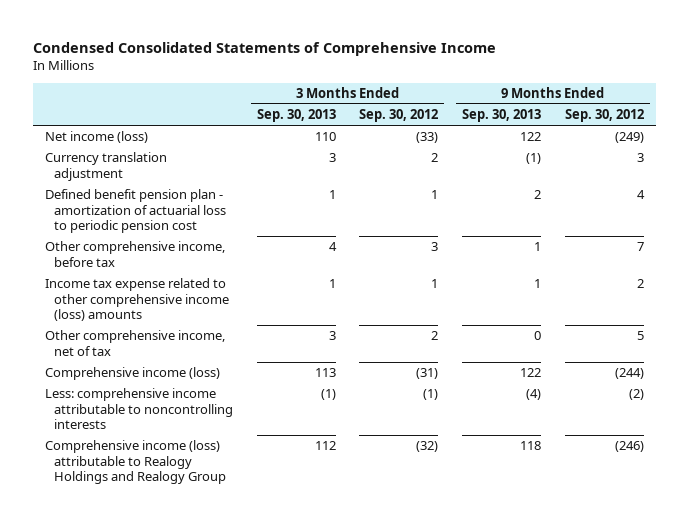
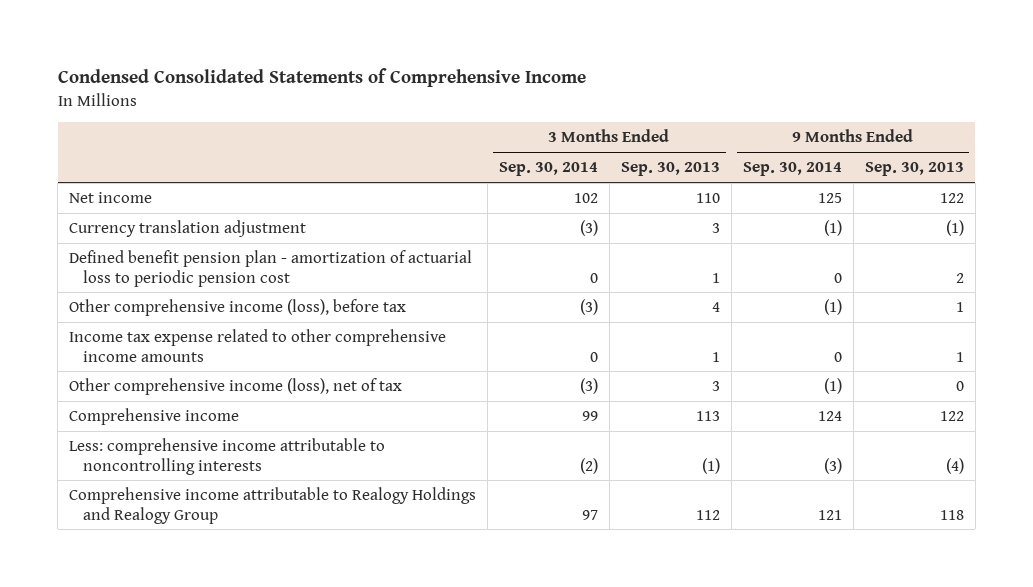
- | 3 Months Ended Sep. 30, 2013 | 3 Months Ended Sep. 30, 2012 | 9 Months Ended Sep. 30, 2013 | 9 Months Ended Sep. 30, 2012
+ | 3 Months Ended Sep. 30, 2014 | 3 Months Ended Sep. 30, 2013 | 9 Months Ended Sep. 30, 2014 | 9 Months Ended Sep. 30, 2013
- Net income (loss) | 110 | (33) | 122 | (249)
+ Net income | 102 | 110 | 125 | 122
- Other comprehensive income, before tax | 4 | 3 | 1 | 7
- Income tax expense related to other comprehensive income (loss) amounts | 1 | 1 | 1 | 2
- Other comprehensive income, net of tax | 3 | 2 | 0 | 5
- Comprehensive income (loss) | 113 | (31) | 122 | (244)
+ Other comprehensive income (loss), before tax | (3) | 4 | (1) | 1
+ Income tax expense related to other comprehensive income amounts | 0 | 1 | 0 | 1
+ Other comprehensive income (loss), net of tax | (3) | 3 | (1) | 0
+ Comprehensive income | 99 | 113 | 124 | 122
- Comprehensive income (loss) attributable to Realogy Holdings and Realogy Group | 112 | (32) | 118 | (246)
+ Comprehensive income attributable to Realogy Holdings and Realogy Group | 97 | 112 | 121 | 118

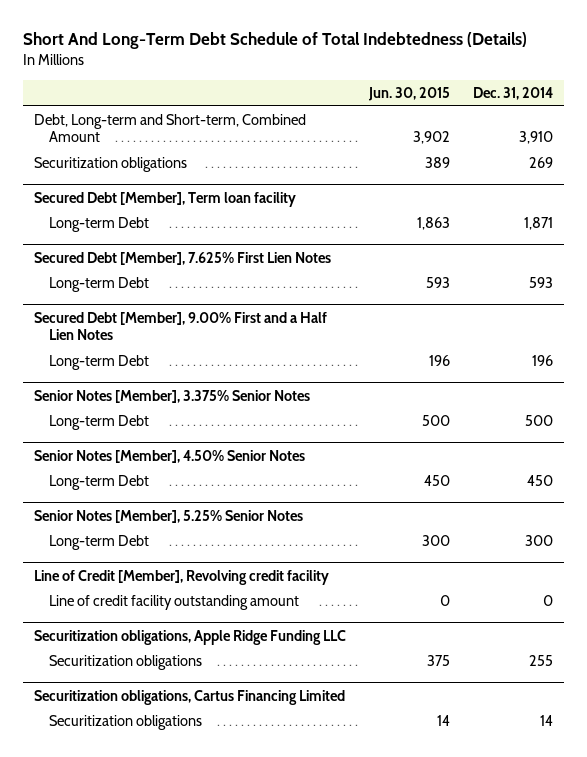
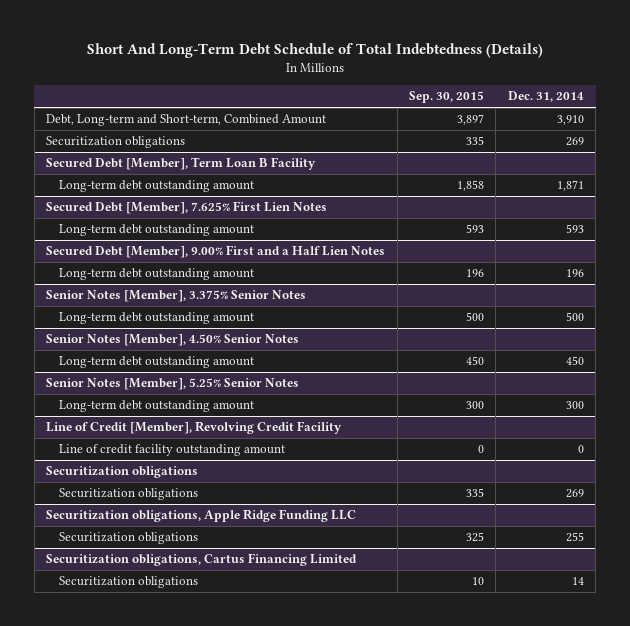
- | Jun. 30, 2015 | Dec. 31, 2014
+ | Sep. 30, 2015 | Dec. 31, 2014
- Secured Debt [Member], Term loan facility
- Long-term Debt | 1,863 | 1,871
+ Secured Debt [Member], Term Loan B Facility
+ Long-term debt outstanding amount | 1,858 | 1,871
@ Secured Debt [Member], 7.625% First Lien Notes
- Long-term Debt | 593 | 593
+ Long-term debt outstanding amount | 593 | 593
@ Secured Debt [Member], 9.00% First and a Half Lien Notes
- Long-term Debt | 196 | 196
+ Long-term debt outstanding amount | 196 | 196
@ Senior Notes [Member], 3.375% Senior Notes
- Long-term Debt | 500 | 500
+ Long-term debt outstanding amount | 500 | 500
@ Senior Notes [Member], 4.50% Senior Notes
- Long-term Debt | 450 | 450
+ Long-term debt outstanding amount | 450 | 450
@ Senior Notes [Member], 5.25% Senior Notes
- Long-term Debt | 300 | 300
- Line of Credit [Member], Revolving credit facility
@ Senior Notes [Member], 5.25% Senior Notes
+ Long-term debt outstanding amount | 300 | 300
+ Line of Credit [Member], Revolving Credit Facility
+ Securitization obligations
+ Securitization obligations | 335 | 269

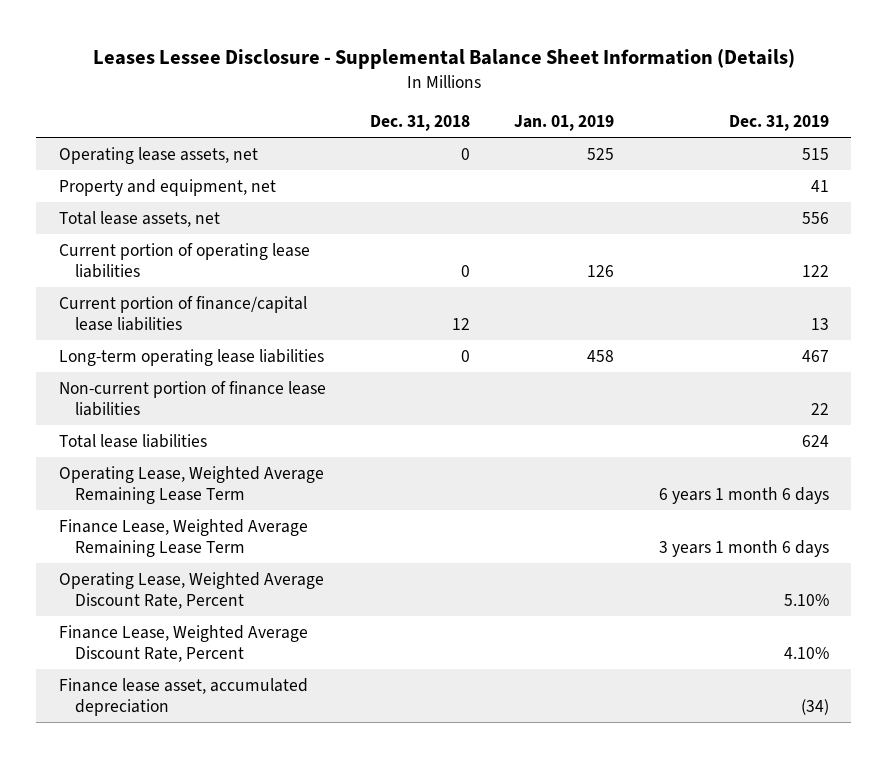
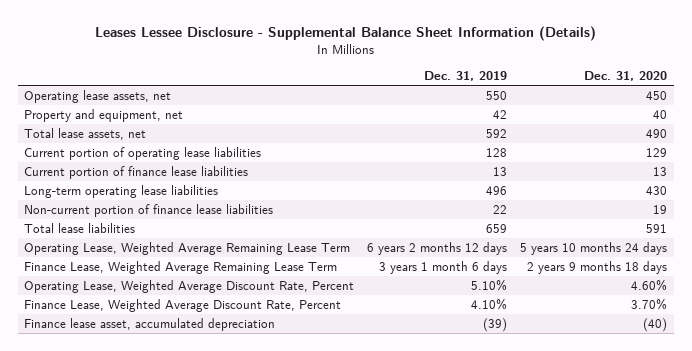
- | Dec. 31, 2018 | Jan. 01, 2019 | Dec. 31, 2019
+ | Dec. 31, 2019 | Dec. 31, 2020
- Operating lease assets, net | 0 | 525 | 515
- Property and equipment, net | | | 41
- Total lease assets, net | | | 556
- Current portion of operating lease liabilities | 0 | 126 | 122
- Current portion of finance/capital lease liabilities | 12 | | 13
- Long-term operating lease liabilities | 0 | 458 | 467
+ Operating lease assets, net | 550 | 450
+ Property and equipment, net | 42 | 40
+ Total lease assets, net | 592 | 490
+ Current portion of operating lease liabilities | 128 | 129
+ Current portion of finance lease liabilities | 13 | 13
+ Long-term operating lease liabilities | 496 | 430
- Total lease liabilities | | | 624
- Operating Lease, Weighted Average Remaining Lease Term | | | 6 years 1 month 6 days
+ Total lease liabilities | 659 | 591
+ Operating Lease, Weighted Average Remaining Lease Term | 6 years 2 months 12 days | 5 years 10 months 24 days
- Finance lease asset, accumulated depreciation | | | (34)
+ Finance lease asset, accumulated depreciation | (39) | (40)

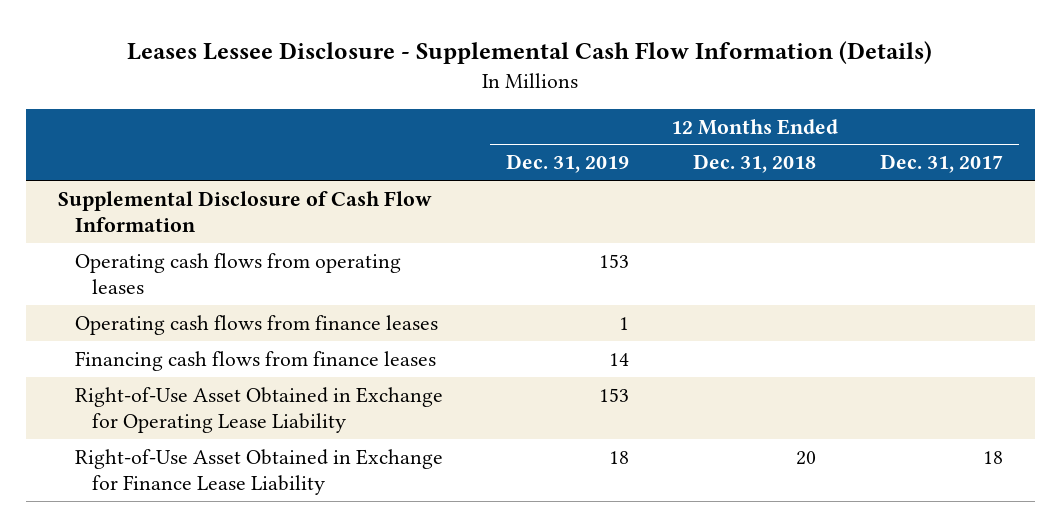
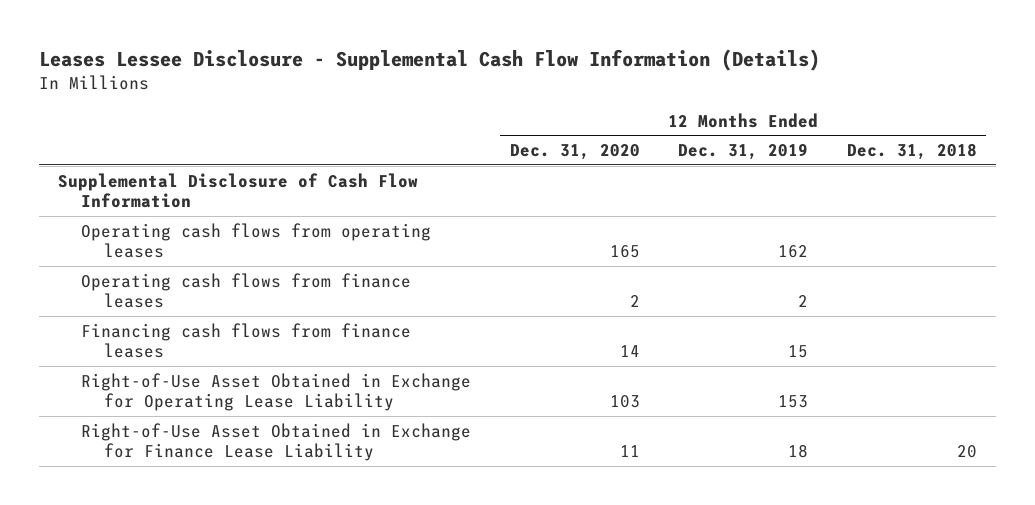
- | 12 Months Ended Dec. 31, 2019 | 12 Months Ended Dec. 31, 2018 | 12 Months Ended Dec. 31, 2017
+ | 12 Months Ended Dec. 31, 2020 | 12 Months Ended Dec. 31, 2019 | 12 Months Ended Dec. 31, 2018
- Operating cash flows from operating leases | 153 | |
- Operating cash flows from finance leases | 1 | |
- Financing cash flows from finance leases | 14 | |
+ Operating cash flows from operating leases | 165 | 162 |
+ Operating cash flows from finance leases | 2 | 2 |
+ Financing cash flows from finance leases | 14 | 15 |

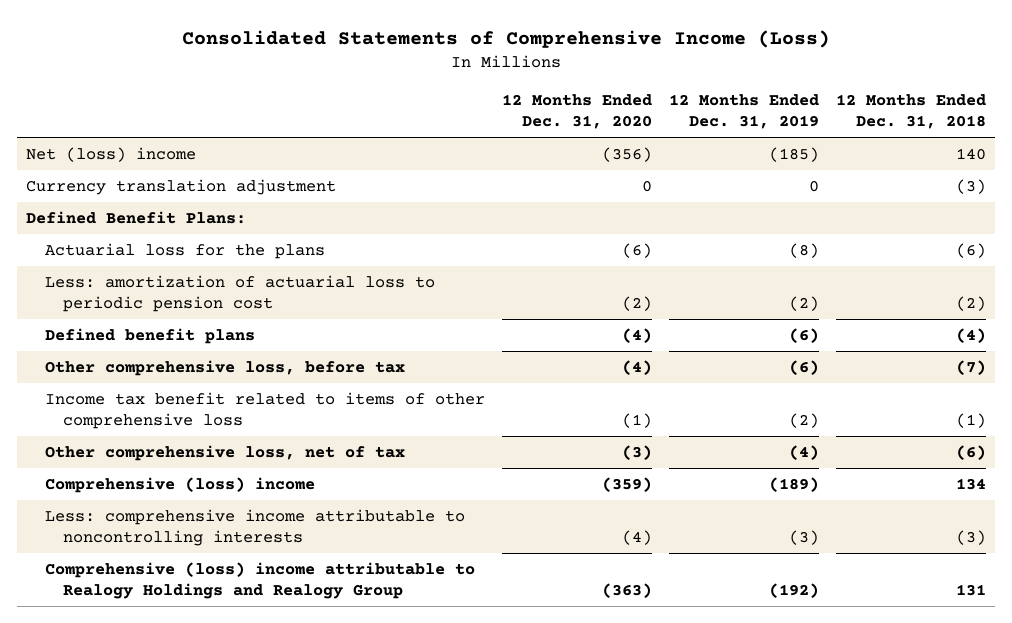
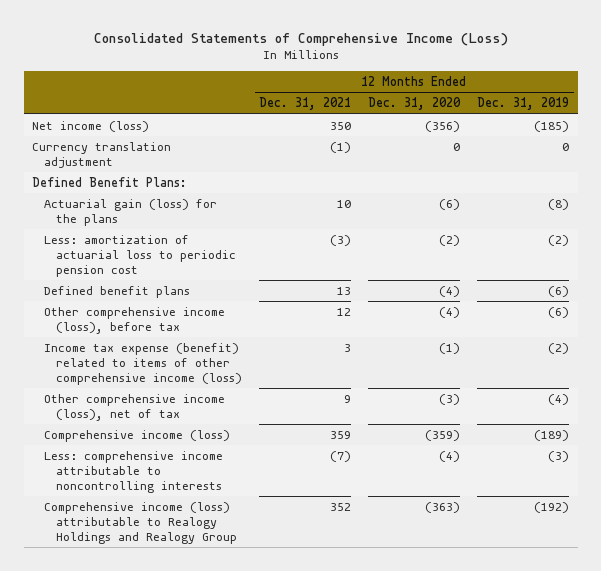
- | 12 Months Ended Dec. 31, 2020 | 12 Months Ended Dec. 31, 2019 | 12 Months Ended Dec. 31, 2018
+ | 12 Months Ended Dec. 31, 2021 | 12 Months Ended Dec. 31, 2020 | 12 Months Ended Dec. 31, 2019
- Net (loss) income | (356) | (185) | 140
+ Net income (loss) | 350 | (356) | (185)
- Actuarial loss for the plans | (6) | (8) | (6)
+ Actuarial gain (loss) for the plans | 10 | (6) | (8)
- Other comprehensive loss, before tax | (4) | (6) | (7)
- Income tax benefit related to items of other comprehensive loss | (1) | (2) | (1)
- Other comprehensive loss, net of tax | (3) | (4) | (6)
- Comprehensive (loss) income | (359) | (189) | 134
+ Other comprehensive income (loss), before tax | 12 | (4) | (6)
+ Income tax expense (benefit) related to items of other comprehensive income (loss) | 3 | (1) | (2)
+ Other comprehensive income (loss), net of tax | 9 | (3) | (4)
+ Comprehensive income (loss) | 359 | (359) | (189)
- Comprehensive (loss) income attributable to Realogy Holdings and Realogy Group | (363) | (192) | 131
+ Comprehensive income (loss) attributable to Realogy Holdings and Realogy Group | 352 | (363) | (192)

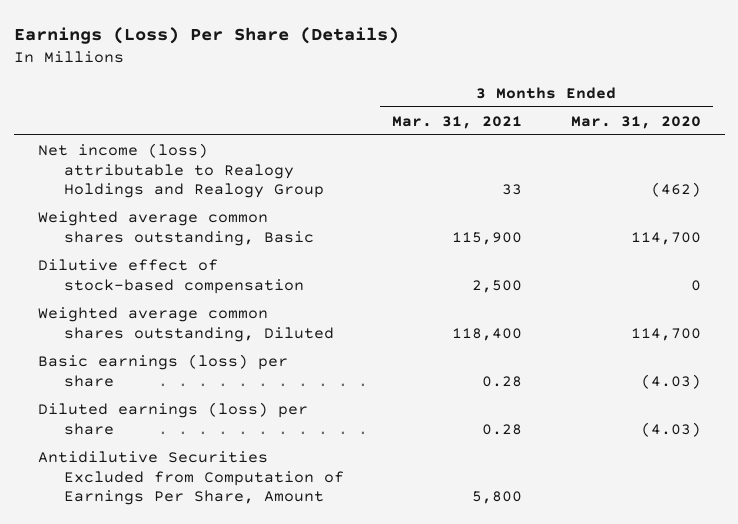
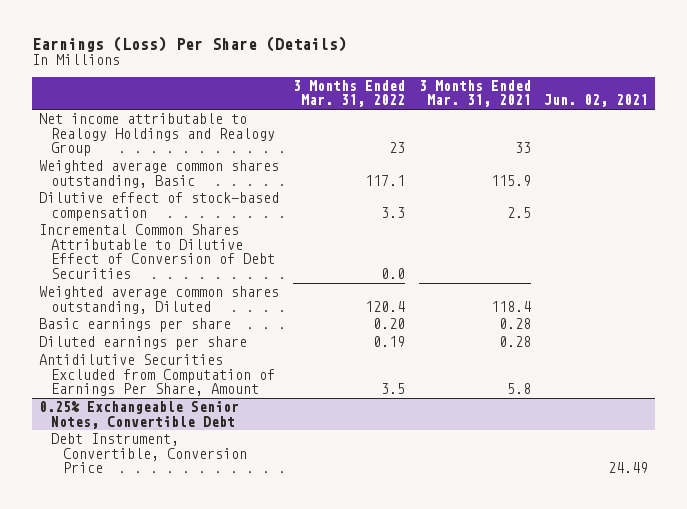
- | 3 Months Ended Mar. 31, 2021 | 3 Months Ended Mar. 31, 2020
+ | 3 Months Ended Mar. 31, 2022 | 3 Months Ended Mar. 31, 2021 | Jun. 02, 2021
- Net income (loss) attributable to Realogy Holdings and Realogy Group | 33 | (462)
- Weighted average common shares outstanding, Basic | 115,900 | 114,700
- Dilutive effect of stock-based compensation | 2,500 | 0
- Weighted average common shares outstanding, Diluted | 118,400 | 114,700
- Basic earnings (loss) per share | 0.28 | (4.03)
- Diluted earnings (loss) per share | 0.28 | (4.03)
- Antidilutive Securities Excluded from Computation of Earnings Per Share, Amount | 5,800 |
+ Net income attributable to Realogy Holdings and Realogy Group | 23 | 33 |
+ Weighted average common shares outstanding, Basic | 117.1 | 115.9 |
+ Dilutive effect of stock-based compensation | 3.3 | 2.5 |
+ Incremental Common Shares Attributable to Dilutive Effect of Conversion of Debt Securities | 0.0 | |
+ Weighted average common shares outstanding, Diluted | 120.4 | 118.4 |
+ Basic earnings per share | 0.20 | 0.28 |
+ Diluted earnings per share | 0.19 | 0.28 |
+ Antidilutive Securities Excluded from Computation of Earnings Per Share, Amount | 3.5 | 5.8 |
+ 0.25% Exchangeable Senior Notes, Convertible Debt
+ Debt Instrument, Convertible, Conversion Price | | | 24.49

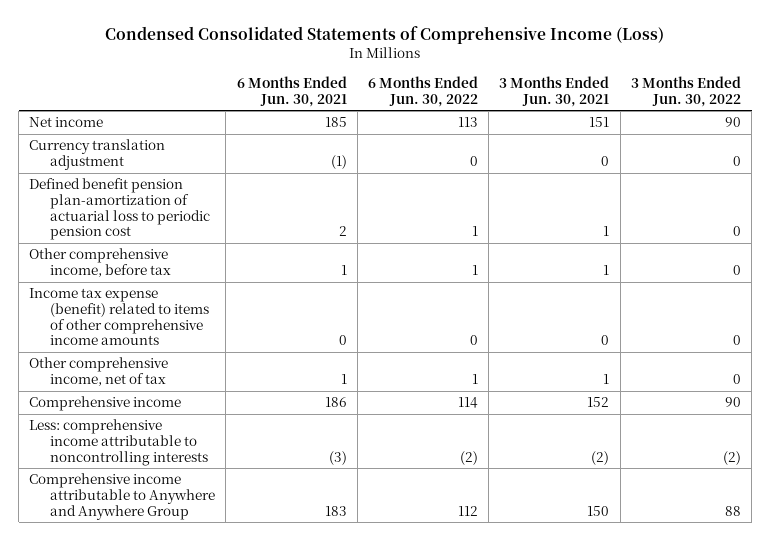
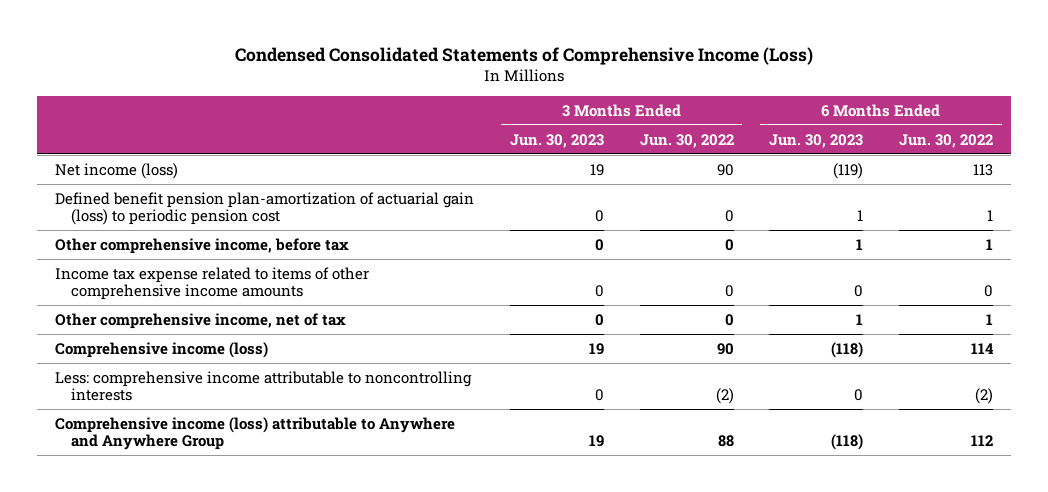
- | 6 Months Ended Jun. 30, 2021 | 6 Months Ended Jun. 30, 2022 | 3 Months Ended Jun. 30, 2021 | 3 Months Ended Jun. 30, 2022
+ | 3 Months Ended Jun. 30, 2023 | 3 Months Ended Jun. 30, 2022 | 6 Months Ended Jun. 30, 2023 | 6 Months Ended Jun. 30, 2022
- Net income | 185 | 113 | 151 | 90
- Currency translation adjustment | (1) | 0 | 0 | 0
- Defined benefit pension plan-amortization of actuarial loss to periodic pension cost | 2 | 1 | 1 | 0
+ Net income (loss) | 19 | 90 | (119) | 113
+ Defined benefit pension plan-amortization of actuarial gain (loss) to periodic pension cost | 0 | 0 | 1 | 1
- Income tax expense (benefit) related to items of other comprehensive income amounts | 0 | 0 | 0 | 0
+ Income tax expense related to items of other comprehensive income amounts | 0 | 0 | 0 | 0
- Comprehensive income | 186 | 114 | 152 | 90
+ Comprehensive income (loss) | 19 | 90 | (118) | 114
- Comprehensive income attributable to Anywhere and Anywhere Group | 183 | 112 | 150 | 88
+ Comprehensive income (loss) attributable to Anywhere and Anywhere Group | 19 | 88 | (118) | 112

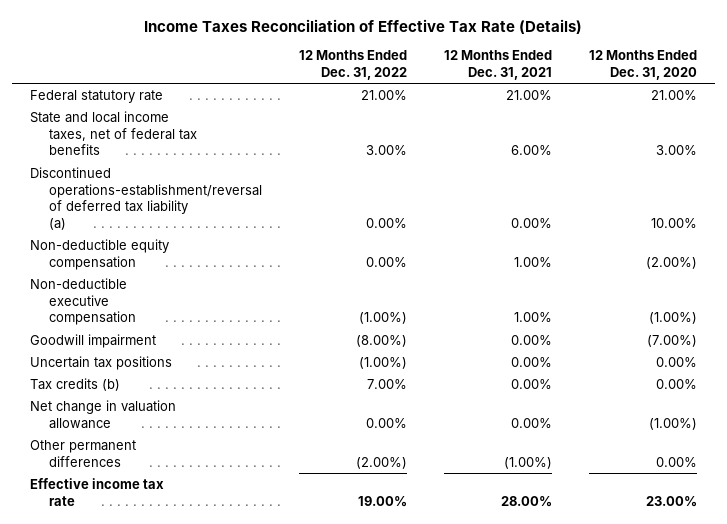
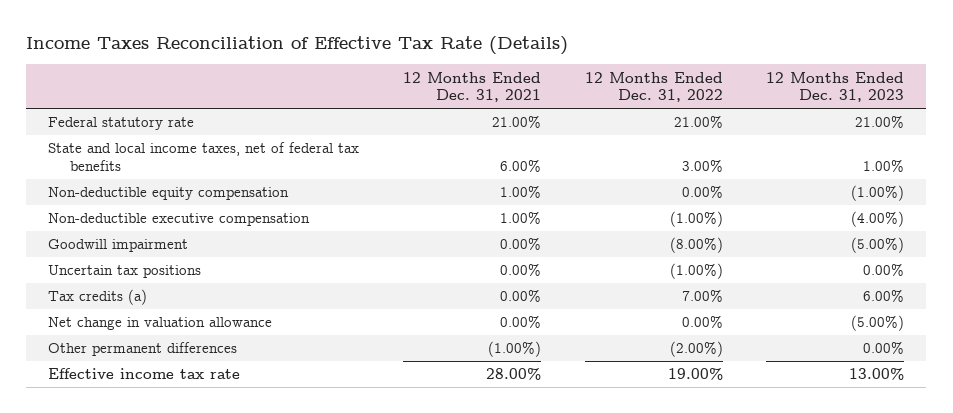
- | 12 Months Ended Dec. 31, 2022 | 12 Months Ended Dec. 31, 2021 | 12 Months Ended Dec. 31, 2020
+ | 12 Months Ended Dec. 31, 2021 | 12 Months Ended Dec. 31, 2022 | 12 Months Ended Dec. 31, 2023
- Discontinued operations-establishment/reversal of deferred tax liability (a) | 0.00% | 0.00% | 10.00%
- Tax credits (b) | 7.00% | 0.00% | 0.00%
+ Tax credits (a) | 0.00% | 7.00% | 6.00%

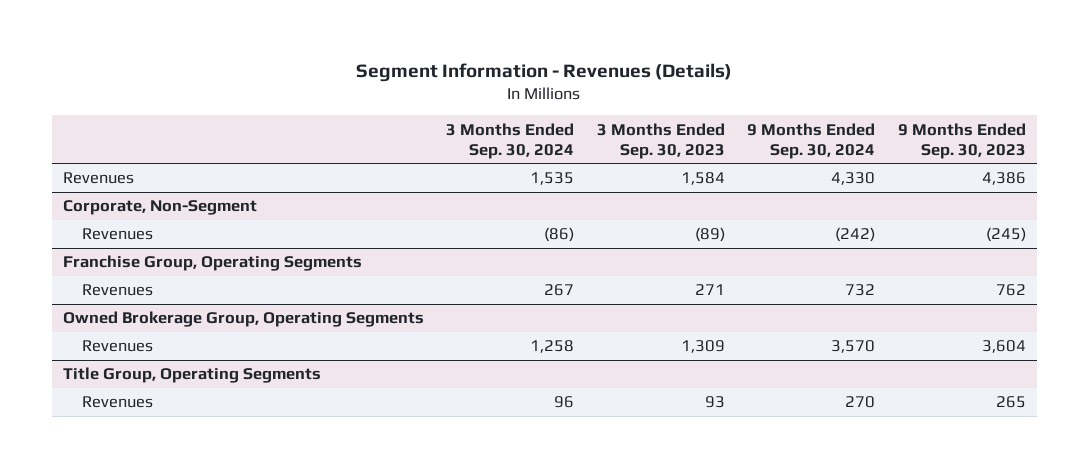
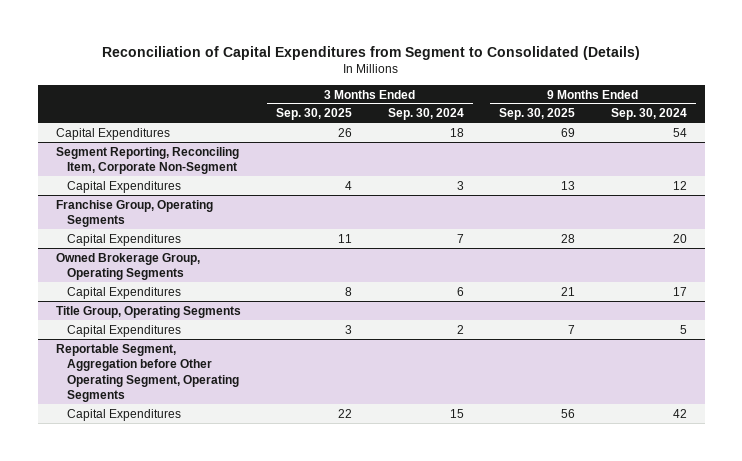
- Segment Information - Revenues (Details)
+ Reconciliation of Capital Expenditures from Segment to Consolidated (Details)
- | 3 Months Ended Sep. 30, 2024 | 3 Months Ended Sep. 30, 2023 | 9 Months Ended Sep. 30, 2024 | 9 Months Ended Sep. 30, 2023
+ | 3 Months Ended Sep. 30, 2025 | 3 Months Ended Sep. 30, 2024 | 9 Months Ended Sep. 30, 2025 | 9 Months Ended Sep. 30, 2024
- Revenues | 1,535 | 1,584 | 4,330 | 4,386
- Corporate, Non-Segment
- Revenues | (86) | (89) | (242) | (245)
+ Capital Expenditures | 26 | 18 | 69 | 54
+ Segment Reporting, Reconciling Item, Corporate Non-Segment
+ Capital Expenditures | 4 | 3 | 13 | 12
@ Franchise Group, Operating Segments
- Revenues | 267 | 271 | 732 | 762
+ Capital Expenditures | 11 | 7 | 28 | 20
@ Owned Brokerage Group, Operating Segments
- Revenues | 1,258 | 1,309 | 3,570 | 3,604
+ Capital Expenditures | 8 | 6 | 21 | 17
@ Title Group, Operating Segments
- Revenues | 96 | 93 | 270 | 265
+ Capital Expenditures | 3 | 2 | 7 | 5
+ Reportable Segment, Aggregation before Other Operating Segment, Operating Segments
+ Capital Expenditures | 22 | 15 | 56 | 42

